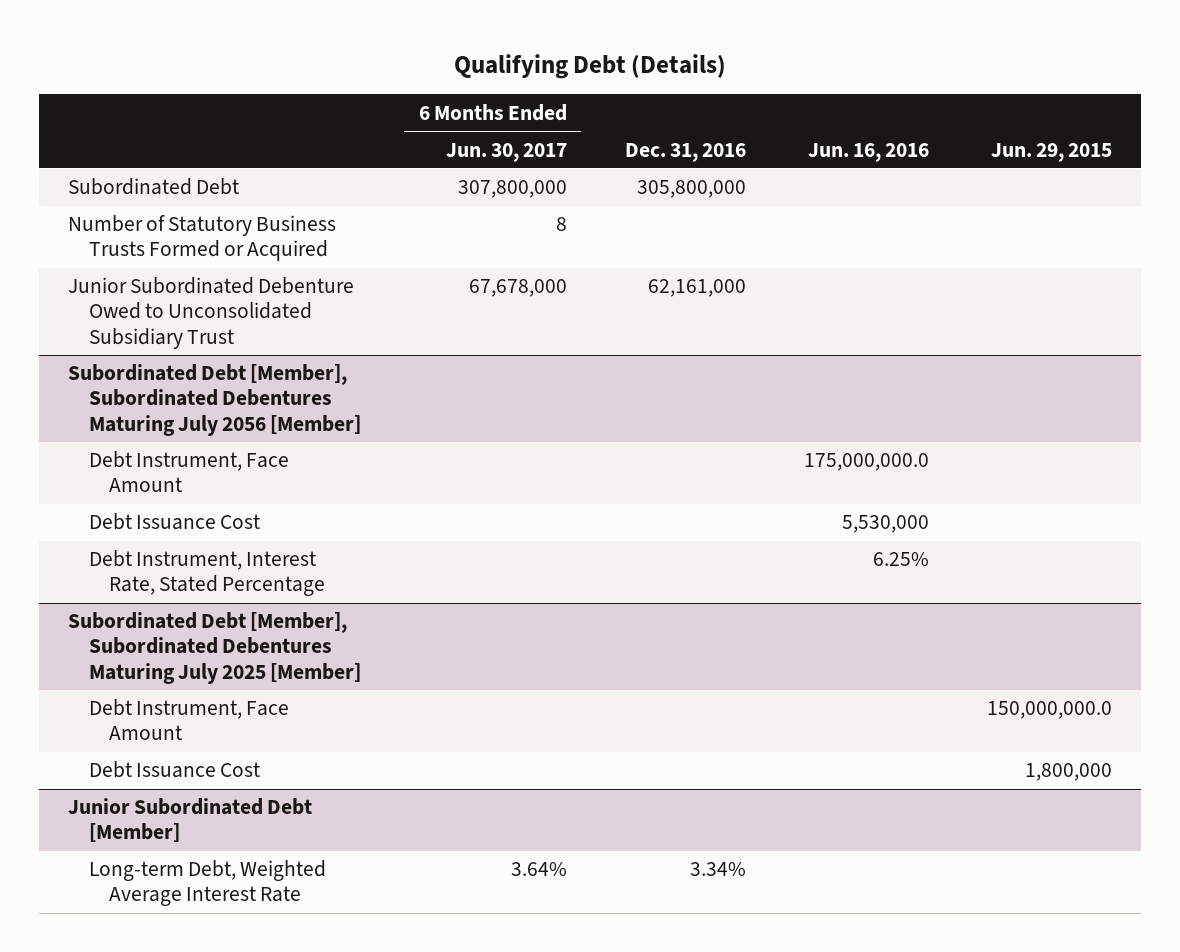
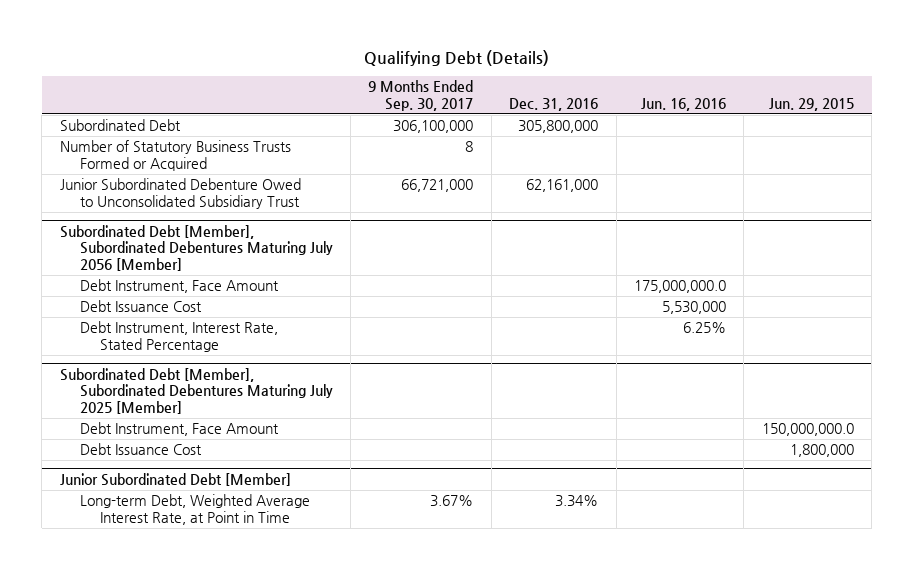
- | 6 Months Ended Jun. 30, 2017 | Dec. 31, 2016 | Jun. 16, 2016 | Jun. 29, 2015
+ | 9 Months Ended Sep. 30, 2017 | Dec. 31, 2016 | Jun. 16, 2016 | Jun. 29, 2015
@ Junior Subordinated Debt [Member]
- Long-term Debt, Weighted Average Interest Rate | 3.64% | 3.34% | |
+ Long-term Debt, Weighted Average Interest Rate, at Point in Time | 3.67% | 3.34% | |

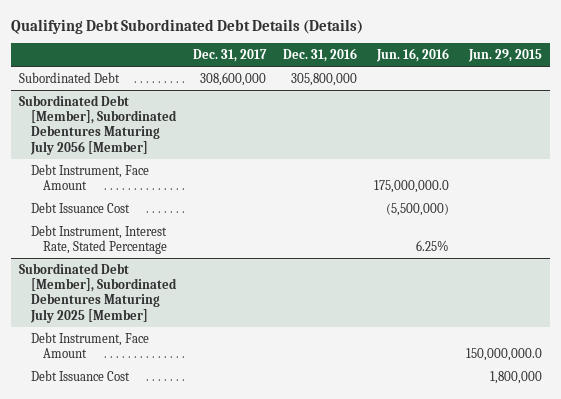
- Qualifying Debt (Details)
+ Qualifying Debt Subordinated Debt Details (Details)
- | 9 Months Ended Sep. 30, 2017 | Dec. 31, 2016 | Jun. 16, 2016 | Jun. 29, 2015
+ | Dec. 31, 2017 | Dec. 31, 2016 | Jun. 16, 2016 | Jun. 29, 2015
- Number of Statutory Business Trusts Formed or Acquired | 8 | | |
- Junior Subordinated Debenture Owed to Unconsolidated Subsidiary Trust | 66,721,000 | 62,161,000 | |
@ Subordinated Debt [Member], Subordinated Debentures Maturing July 2056 [Member]
- Debt Issuance Cost | | | 5,530,000 |
+ Debt Issuance Cost | | | (5,500,000) |
- Junior Subordinated Debt [Member]
- Long-term Debt, Weighted Average Interest Rate, at Point in Time | 3.67% | 3.34% | |

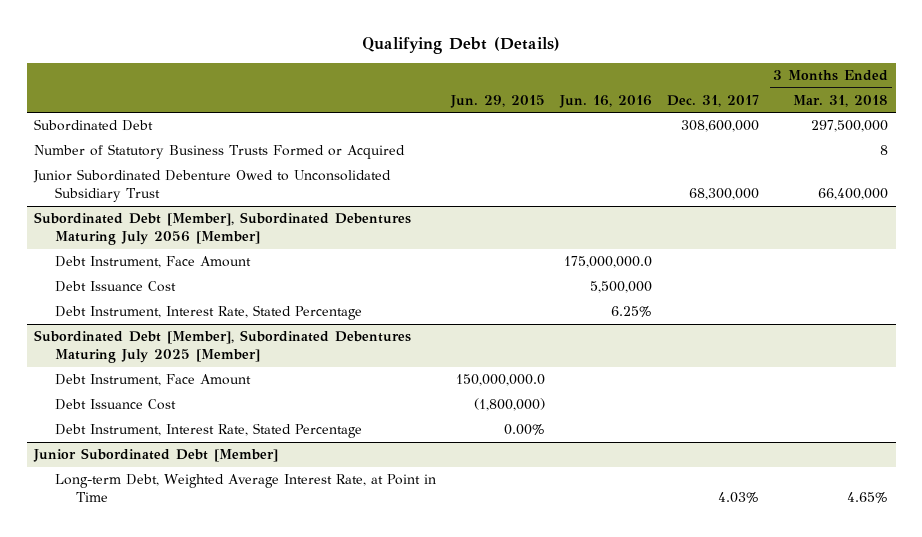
- Qualifying Debt Subordinated Debt Details (Details)
+ Qualifying Debt (Details)
- | Dec. 31, 2017 | Dec. 31, 2016 | Jun. 16, 2016 | Jun. 29, 2015
+ | Jun. 29, 2015 | Jun. 16, 2016 | Dec. 31, 2017 | 3 Months Ended Mar. 31, 2018
+ Number of Statutory Business Trusts Formed or Acquired | | | | 8
+ Junior Subordinated Debenture Owed to Unconsolidated Subsidiary Trust | | | 68,300,000 | 66,400,000
@ Subordinated Debt [Member], Subordinated Debentures Maturing July 2056 [Member]
- Debt Issuance Cost | | | (5,500,000) |
+ Debt Issuance Cost | | 5,500,000 | |
@ Subordinated Debt [Member], Subordinated Debentures Maturing July 2025 [Member]
- Debt Issuance Cost | | | | 1,800,000
+ Debt Issuance Cost | (1,800,000) | | |
+ Debt Instrument, Interest Rate, Stated Percentage | 0.00% | | |
+ Junior Subordinated Debt [Member]
+ Long-term Debt, Weighted Average Interest Rate, at Point in Time | | | 4.03% | 4.65%

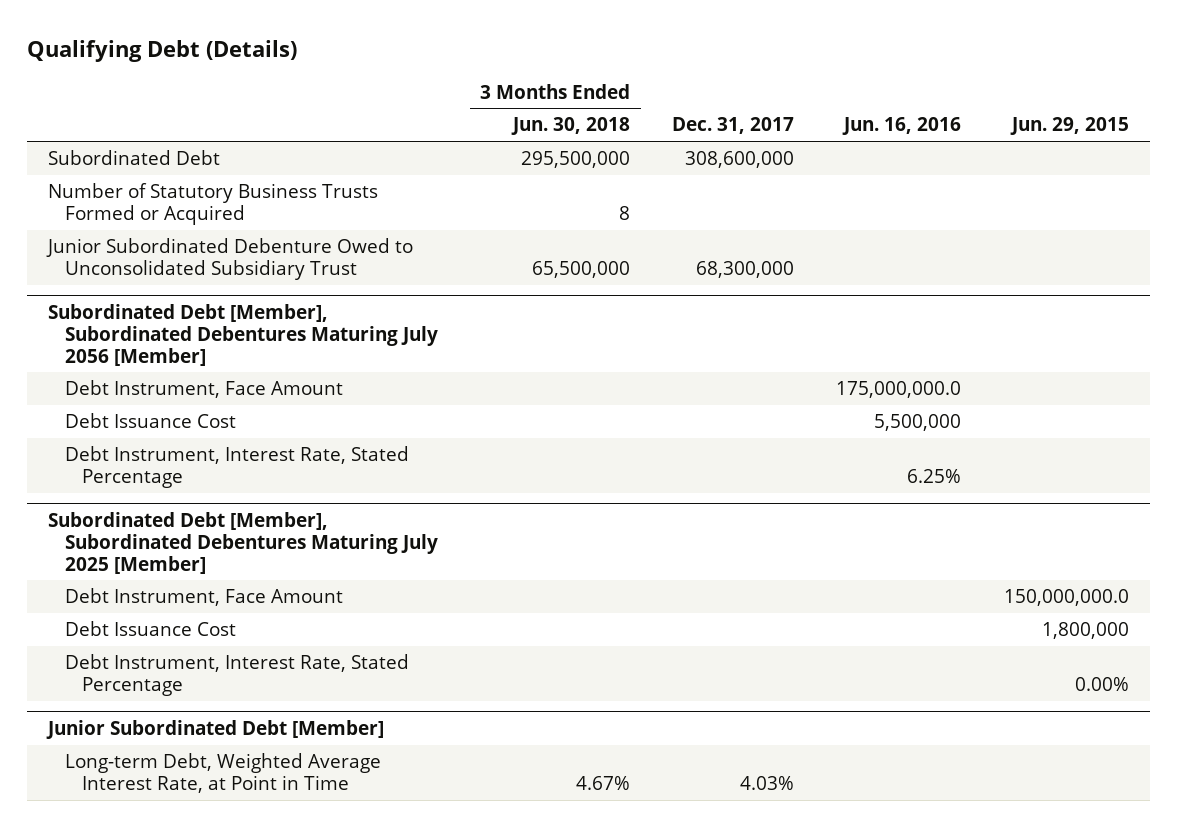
- | Jun. 29, 2015 | Jun. 16, 2016 | Dec. 31, 2017 | 3 Months Ended Mar. 31, 2018
+ | 3 Months Ended Jun. 30, 2018 | Dec. 31, 2017 | Jun. 16, 2016 | Jun. 29, 2015
@ Subordinated Debt [Member], Subordinated Debentures Maturing July 2025 [Member]
- Debt Issuance Cost | (1,800,000) | | |
+ Debt Issuance Cost | | | | 1,800,000

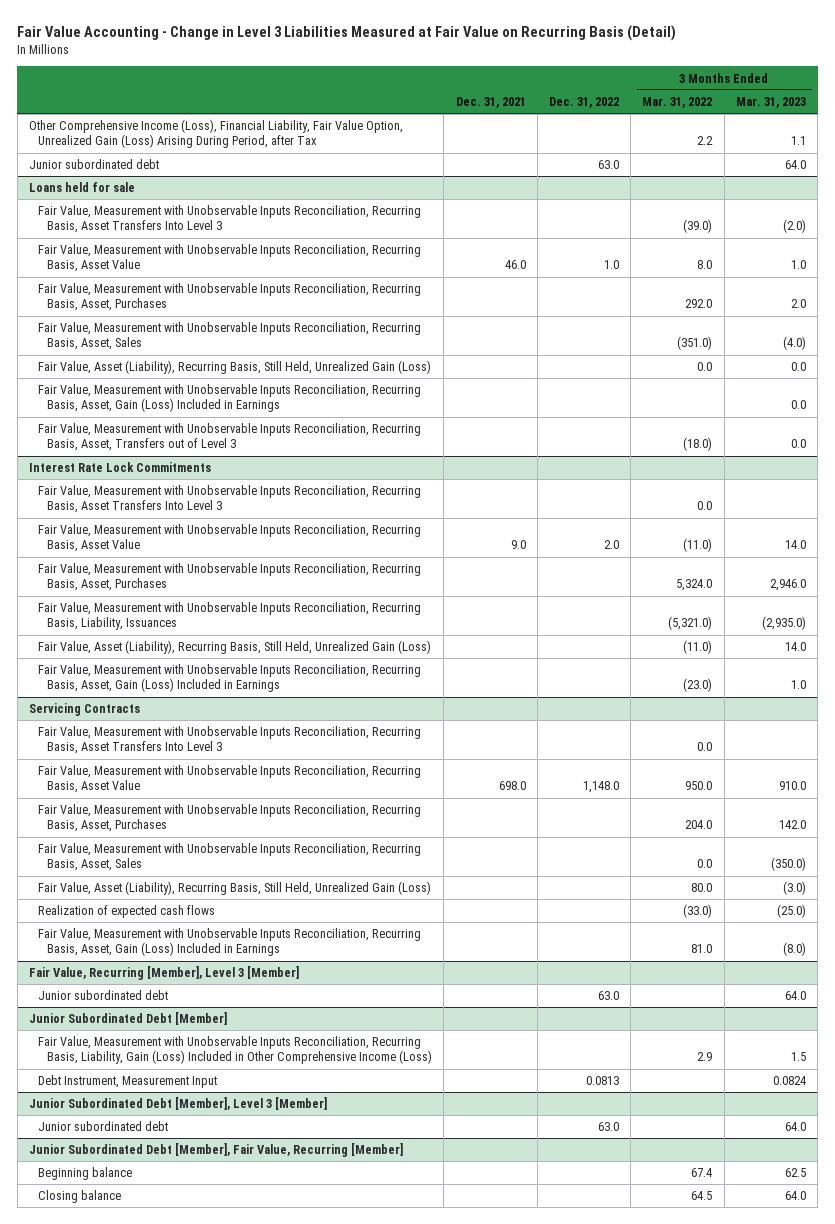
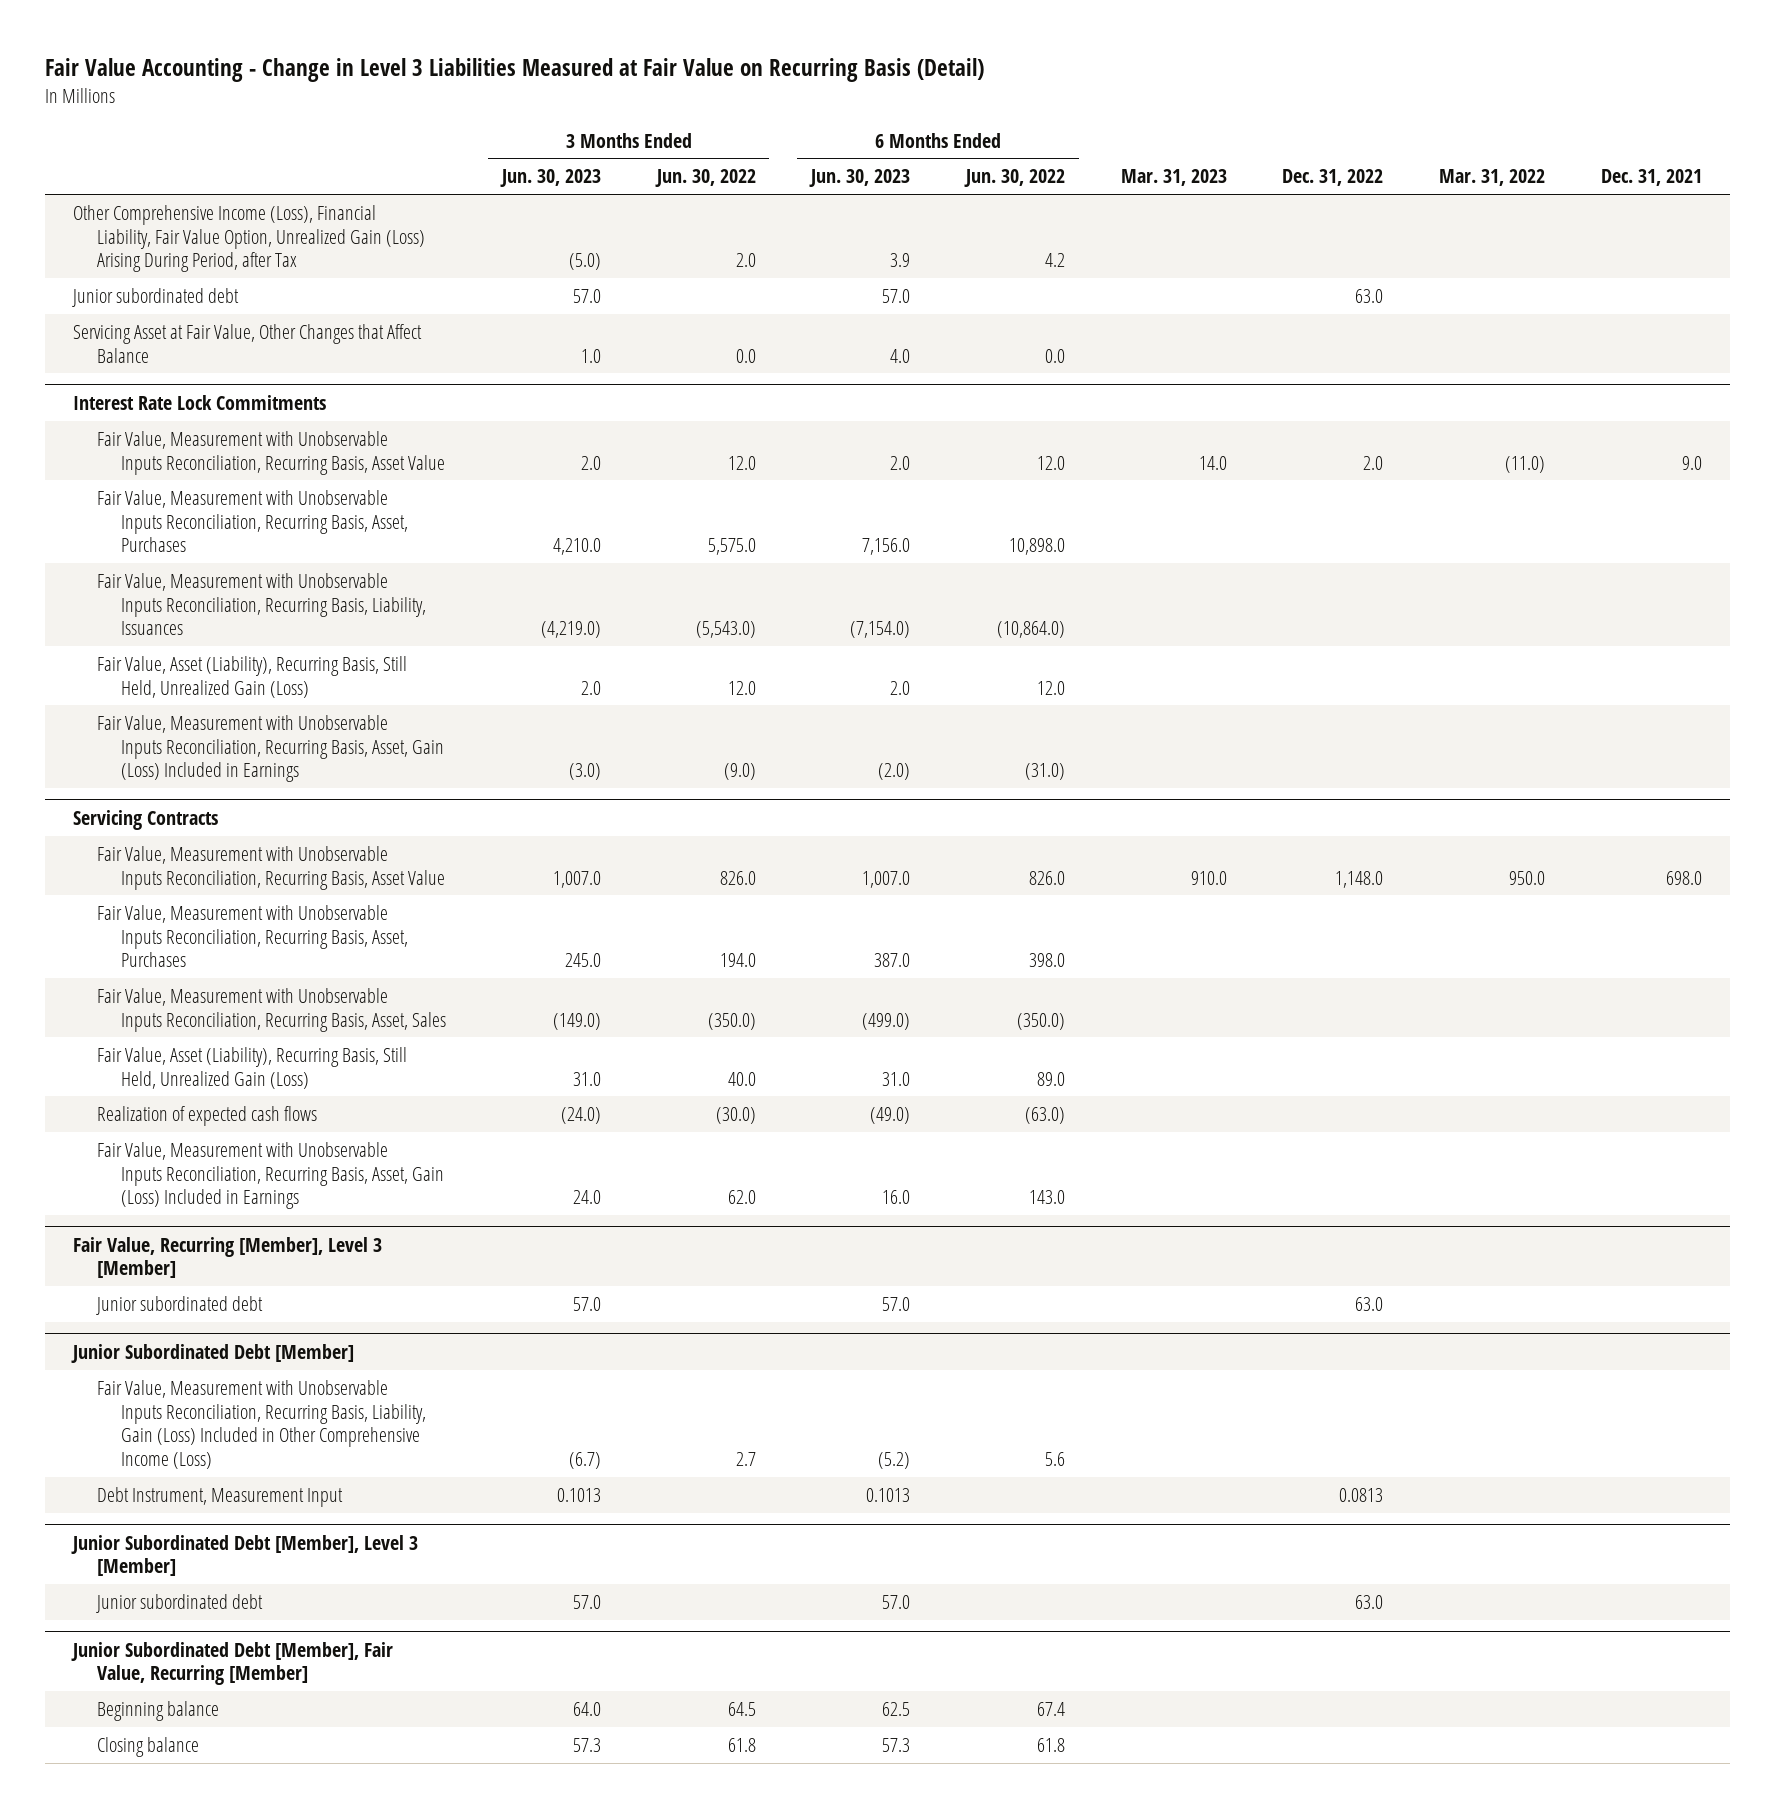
- | Dec. 31, 2021 | Dec. 31, 2022 | 3 Months Ended Mar. 31, 2022 | 3 Months Ended Mar. 31, 2023
+ | 3 Months Ended Jun. 30, 2023 | 3 Months Ended Jun. 30, 2022 | 6 Months Ended Jun. 30, 2023 | 6 Months Ended Jun. 30, 2022 | Mar. 31, 2023 | Dec. 31, 2022 | Mar. 31, 2022 | Dec. 31, 2021
- Loans held for sale
- Fair Value, Measurement with Unobservable Inputs Reconciliation, Recurring Basis, Asset Transfers Into Level 3 | | | (39.0) | (2.0)
- Fair Value, Measurement with Unobservable Inputs Reconciliation, Recurring Basis, Asset Value | 46.0 | 1.0 | 8.0 | 1.0
- Fair Value, Measurement with Unobservable Inputs Reconciliation, Recurring Basis, Asset, Purchases | | | 292.0 | 2.0
- Fair Value, Measurement with Unobservable Inputs Reconciliation, Recurring Basis, Asset, Sales | | | (351.0) | (4.0)
- Fair Value, Asset (Liability), Recurring Basis, Still Held, Unrealized Gain (Loss) | | | 0.0 | 0.0
- Fair Value, Measurement with Unobservable Inputs Reconciliation, Recurring Basis, Asset, Gain (Loss) Included in Earnings | | | | 0.0
- Fair Value, Measurement with Unobservable Inputs Reconciliation, Recurring Basis, Asset, Transfers out of Level 3 | | | (18.0) | 0.0
+ Servicing Asset at Fair Value, Other Changes that Affect Balance | 1.0 | 0.0 | 4.0 | 0.0 | | | |
@ Interest Rate Lock Commitments
- Fair Value, Measurement with Unobservable Inputs Reconciliation, Recurring Basis, Asset Transfers Into Level 3 | | | 0.0 |
@ Servicing Contracts
- Fair Value, Measurement with Unobservable Inputs Reconciliation, Recurring Basis, Asset Transfers Into Level 3 | | | 0.0 |

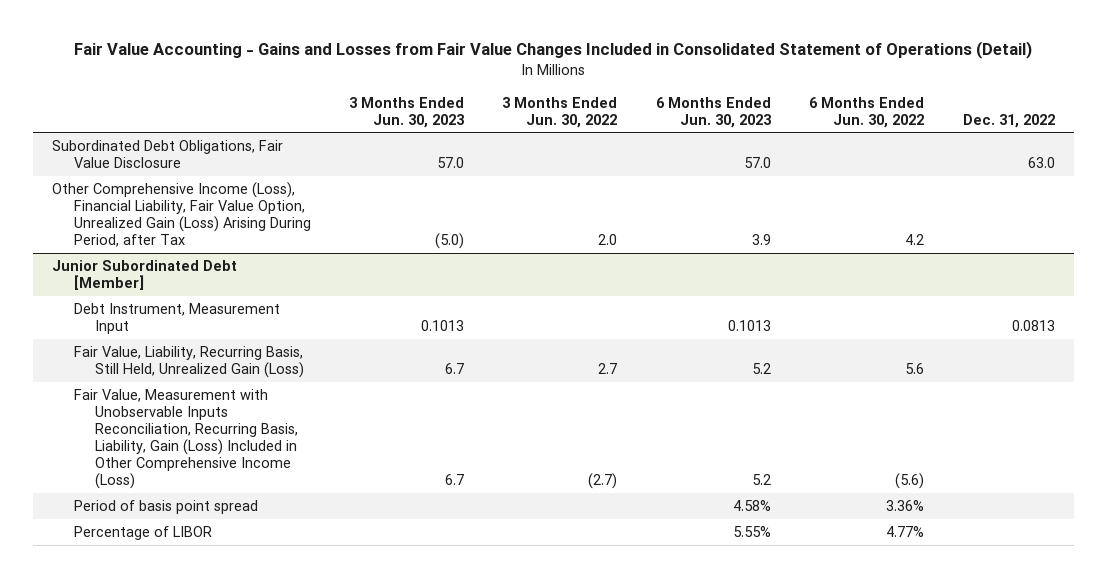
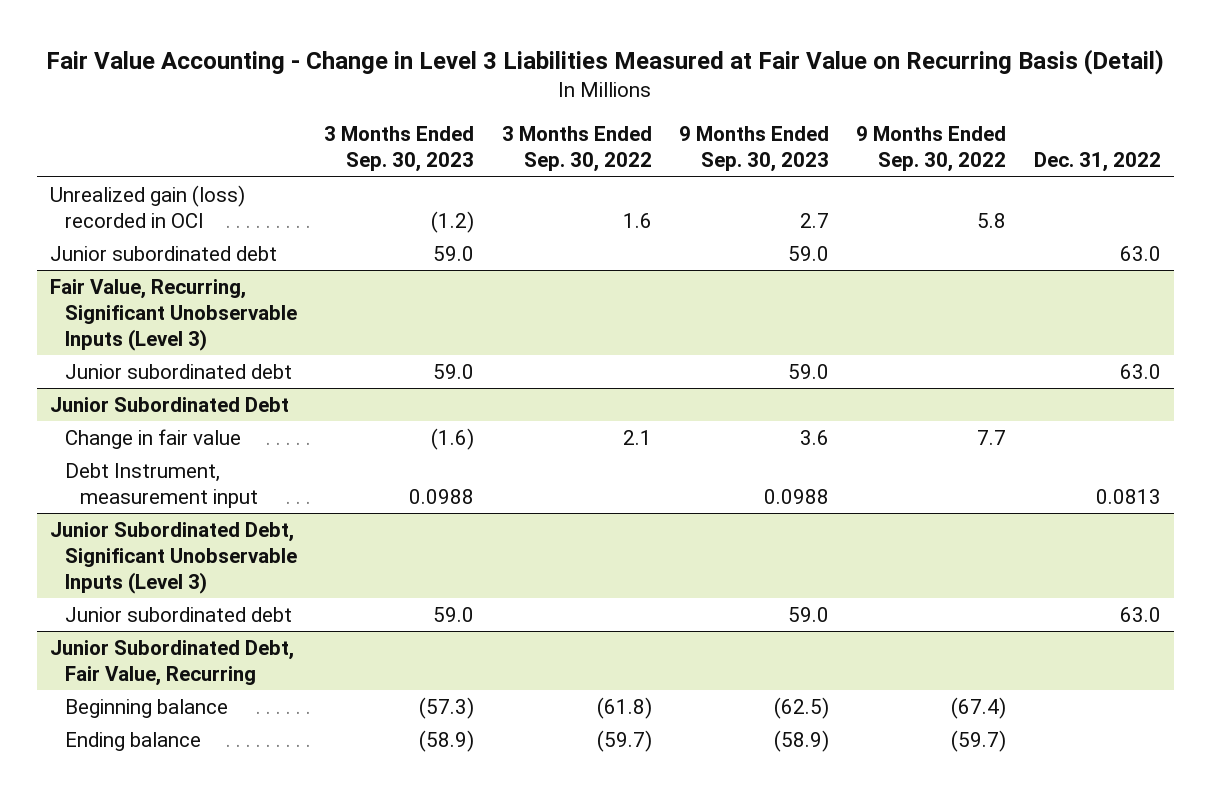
- Fair Value Accounting - Gains and Losses from Fair Value Changes Included in Consolidated Statement of Operations (Detail)
+ Fair Value Accounting - Change in Level 3 Liabilities Measured at Fair Value on Recurring Basis (Detail)
- | 3 Months Ended Jun. 30, 2023 | 3 Months Ended Jun. 30, 2022 | 6 Months Ended Jun. 30, 2023 | 6 Months Ended Jun. 30, 2022 | Dec. 31, 2022
+ | 3 Months Ended Sep. 30, 2023 | 3 Months Ended Sep. 30, 2022 | 9 Months Ended Sep. 30, 2023 | 9 Months Ended Sep. 30, 2022 | Dec. 31, 2022
- Subordinated Debt Obligations, Fair Value Disclosure | 57.0 | | 57.0 | | 63.0
- Other Comprehensive Income (Loss), Financial Liability, Fair Value Option, Unrealized Gain (Loss) Arising During Period, after Tax | (5.0) | 2.0 | 3.9 | 4.2 |
- Junior Subordinated Debt [Member]
- Debt Instrument, Measurement Input | 0.1013 | | 0.1013 | | 0.0813
- Fair Value, Liability, Recurring Basis, Still Held, Unrealized Gain (Loss) | 6.7 | 2.7 | 5.2 | 5.6 |
- Fair Value, Measurement with Unobservable Inputs Reconciliation, Recurring Basis, Liability, Gain (Loss) Included in Other Comprehensive Income (Loss) | 6.7 | (2.7) | 5.2 | (5.6) |
- Period of basis point spread | | | 4.58% | 3.36% |
- Percentage of LIBOR | | | 5.55% | 4.77% |
+ Unrealized gain (loss) recorded in OCI | (1.2) | 1.6 | 2.7 | 5.8 |
+ Junior subordinated debt | 59.0 | | 59.0 | | 63.0
+ Fair Value, Recurring, Significant Unobservable Inputs (Level 3)
+ Junior subordinated debt | 59.0 | | 59.0 | | 63.0
+ Junior Subordinated Debt
+ Change in fair value | (1.6) | 2.1 | 3.6 | 7.7 |
+ Debt Instrument, measurement input | 0.0988 | | 0.0988 | | 0.0813
+ Junior Subordinated Debt, Significant Unobservable Inputs (Level 3)
+ Junior subordinated debt | 59.0 | | 59.0 | | 63.0
+ Junior Subordinated Debt, Fair Value, Recurring
+ Beginning balance | (57.3) | (61.8) | (62.5) | (67.4) |
+ Ending balance | (58.9) | (59.7) | (58.9) | (59.7) |

